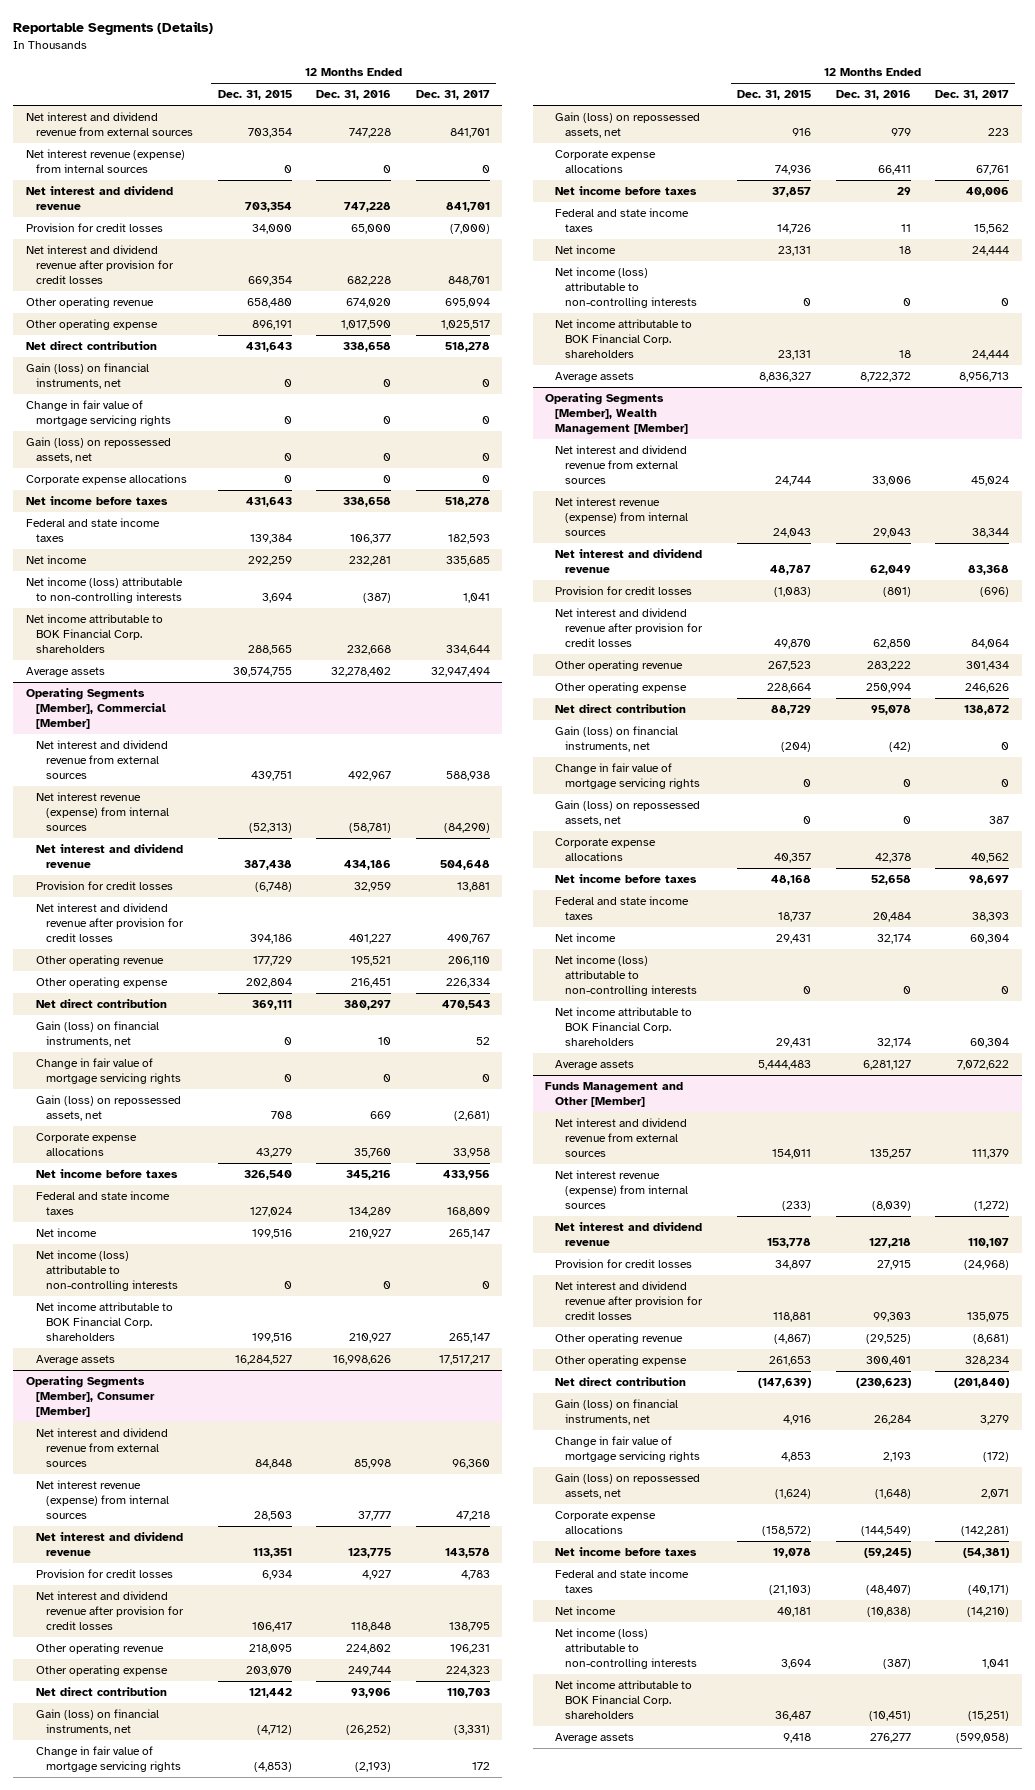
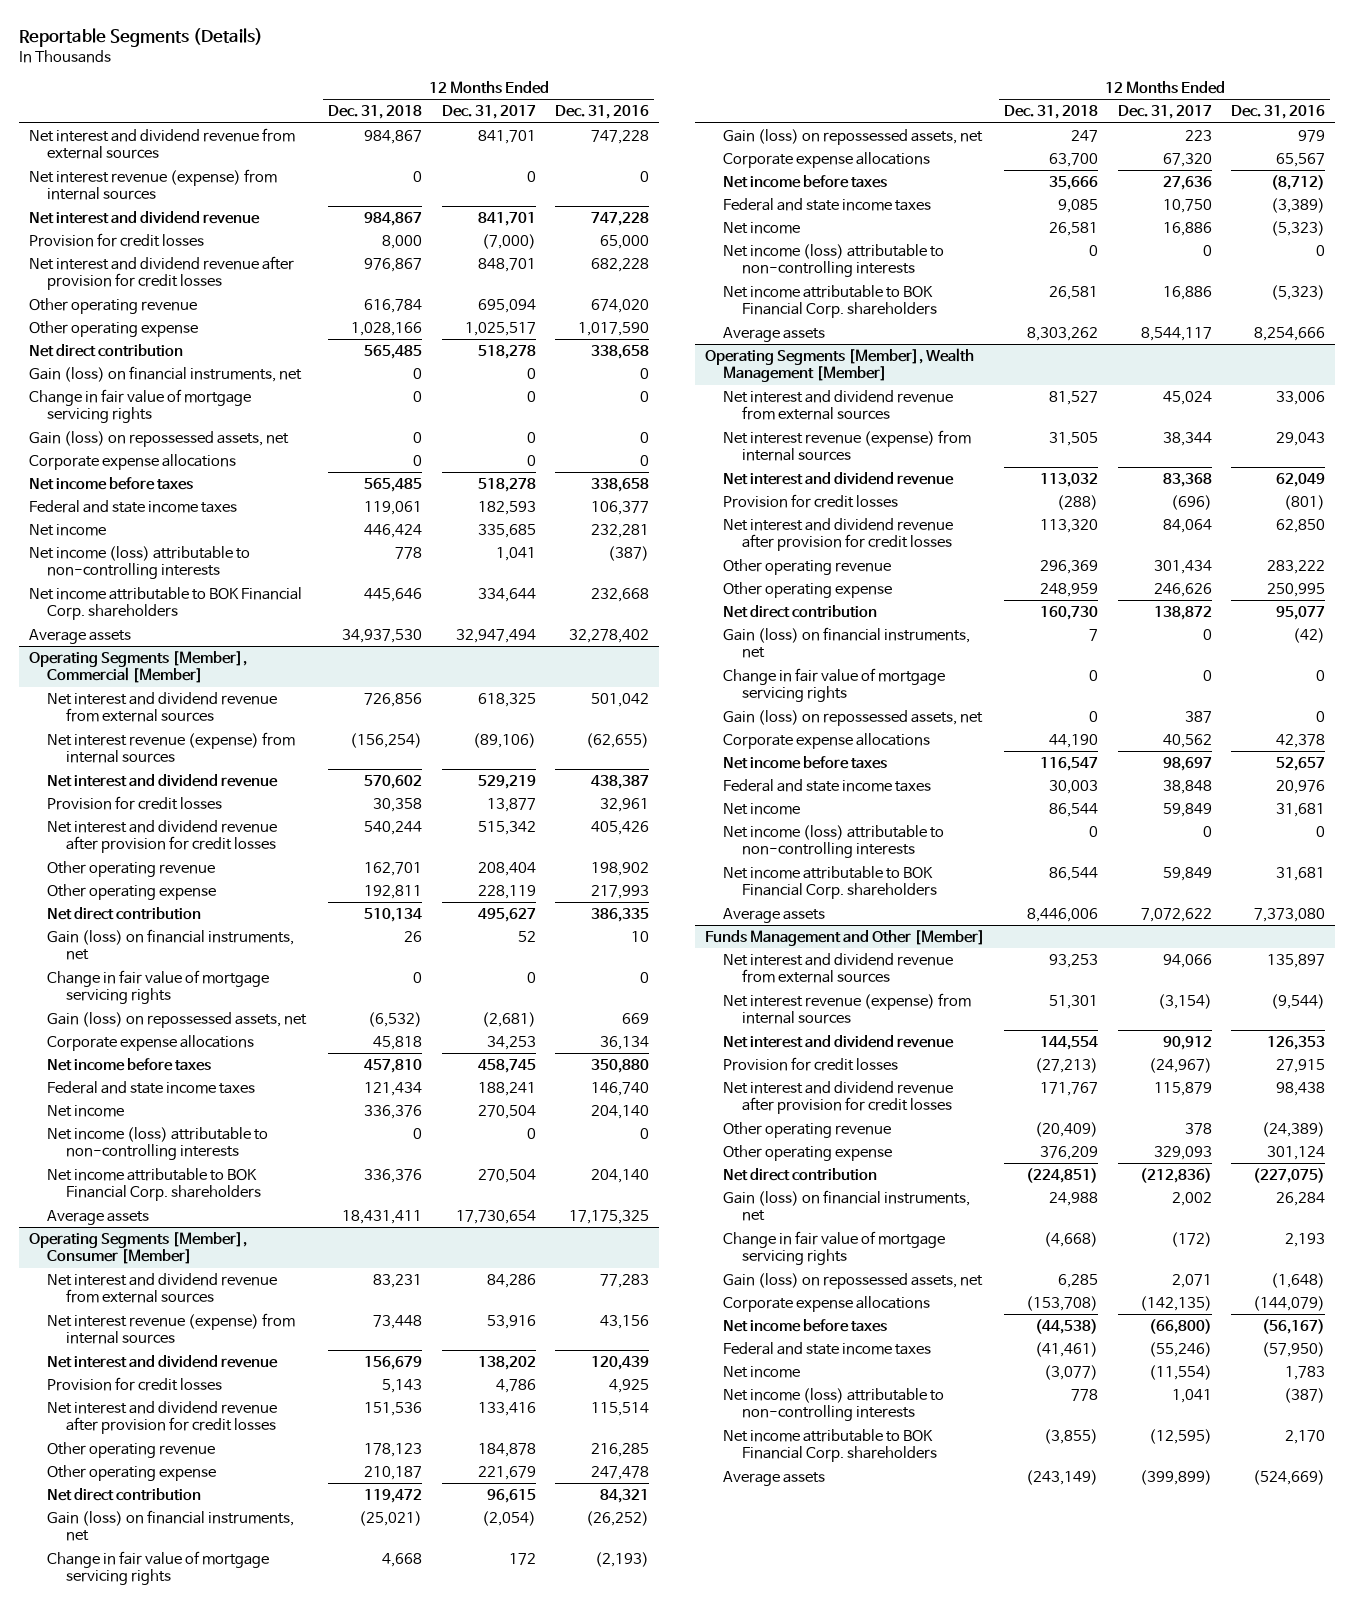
- | 12 Months Ended Dec. 31, 2015 | 12 Months Ended Dec. 31, 2016 | 12 Months Ended Dec. 31, 2017
+ | 12 Months Ended Dec. 31, 2018 | 12 Months Ended Dec. 31, 2017 | 12 Months Ended Dec. 31, 2016
@ Operating Segments [Member], Commercial [Member]
- Net interest and dividend revenue from external sources | 439,751 | 492,967 | 588,938
- Net interest revenue (expense) from internal sources | (52,313) | (58,781) | (84,290)
- Net interest and dividend revenue | 387,438 | 434,186 | 504,648
- Provision for credit losses | (6,748) | 32,959 | 13,881
- Net interest and dividend revenue after provision for credit losses | 394,186 | 401,227 | 490,767
- Other operating revenue | 177,729 | 195,521 | 206,110
- Other operating expense | 202,804 | 216,451 | 226,334
- Net direct contribution | 369,111 | 380,297 | 470,543
+ Net interest and dividend revenue from external sources | 726,856 | 618,325 | 501,042
+ Net interest revenue (expense) from internal sources | (156,254) | (89,106) | (62,655)
+ Net interest and dividend revenue | 570,602 | 529,219 | 438,387
+ Provision for credit losses | 30,358 | 13,877 | 32,961
+ Net interest and dividend revenue after provision for credit losses | 540,244 | 515,342 | 405,426
+ Other operating revenue | 162,701 | 208,404 | 198,902
+ Other operating expense | 192,811 | 228,119 | 217,993
+ Net direct contribution | 510,134 | 495,627 | 386,335
- Corporate expense allocations | 43,279 | 35,760 | 33,958
- Net income before taxes | 326,540 | 345,216 | 433,956
- Federal and state income taxes | 127,024 | 134,289 | 168,809
- Net income | 199,516 | 210,927 | 265,147
+ Corporate expense allocations | 45,818 | 34,253 | 36,134
+ Net income before taxes | 457,810 | 458,745 | 350,880
+ Federal and state income taxes | 121,434 | 188,241 | 146,740
+ Net income | 336,376 | 270,504 | 204,140
- Net income attributable to BOK Financial Corp. shareholders | 199,516 | 210,927 | 265,147
- Average assets | 16,284,527 | 16,998,626 | 17,517,217
+ Net income attributable to BOK Financial Corp. shareholders | 336,376 | 270,504 | 204,140
+ Average assets | 18,431,411 | 17,730,654 | 17,175,325
@ Operating Segments [Member], Consumer [Member]
- Net interest and dividend revenue from external sources | 84,848 | 85,998 | 96,360
- Net interest revenue (expense) from internal sources | 28,503 | 37,777 | 47,218
- Net interest and dividend revenue | 113,351 | 123,775 | 143,578
- Provision for credit losses | 6,934 | 4,927 | 4,783
- Net interest and dividend revenue after provision for credit losses | 106,417 | 118,848 | 138,795
- Other operating revenue | 218,095 | 224,802 | 196,231
- Other operating expense | 203,070 | 249,744 | 224,323
- Net direct contribution | 121,442 | 93,906 | 110,703
- Gain (loss) on financial instruments, net | (4,712) | (26,252) | (3,331)
+ Net interest and dividend revenue from external sources | 83,231 | 84,286 | 77,283
+ Net interest revenue (expense) from internal sources | 73,448 | 53,916 | 43,156
+ Net interest and dividend revenue | 156,679 | 138,202 | 120,439
+ Provision for credit losses | 5,143 | 4,786 | 4,925
+ Net interest and dividend revenue after provision for credit losses | 151,536 | 133,416 | 115,514
+ Other operating revenue | 178,123 | 184,878 | 216,285
+ Other operating expense | 210,187 | 221,679 | 247,478
+ Net direct contribution | 119,472 | 96,615 | 84,321
+ Gain (loss) on financial instruments, net | (25,021) | (2,054) | (26,252)
- Corporate expense allocations | 74,936 | 66,411 | 67,761
- Net income before taxes | 37,857 | 29 | 40,006
- Federal and state income taxes | 14,726 | 11 | 15,562
- Net income | 23,131 | 18 | 24,444
+ Corporate expense allocations | 63,700 | 67,320 | 65,567
+ Net income before taxes | 35,666 | 27,636 | (8,712)
+ Federal and state income taxes | 9,085 | 10,750 | (3,389)
+ Net income | 26,581 | 16,886 | (5,323)
- Net income attributable to BOK Financial Corp. shareholders | 23,131 | 18 | 24,444
- Average assets | 8,836,327 | 8,722,372 | 8,956,713
+ Net income attributable to BOK Financial Corp. shareholders | 26,581 | 16,886 | (5,323)
+ Average assets | 8,303,262 | 8,544,117 | 8,254,666
@ Operating Segments [Member], Wealth Management [Member]
- Other operating expense | 228,664 | 250,994 | 246,626
- Net direct contribution | 88,729 | 95,078 | 138,872
+ Other operating expense | 248,959 | 246,626 | 250,995
+ Net direct contribution | 160,730 | 138,872 | 95,077
- Net income before taxes | 48,168 | 52,658 | 98,697
- Federal and state income taxes | 18,737 | 20,484 | 38,393
- Net income | 29,431 | 32,174 | 60,304
+ Net income before taxes | 116,547 | 98,697 | 52,657
+ Federal and state income taxes | 30,003 | 38,848 | 20,976
+ Net income | 86,544 | 59,849 | 31,681
- Net income attributable to BOK Financial Corp. shareholders | 29,431 | 32,174 | 60,304
- Average assets | 5,444,483 | 6,281,127 | 7,072,622
+ Net income attributable to BOK Financial Corp. shareholders | 86,544 | 59,849 | 31,681
+ Average assets | 8,446,006 | 7,072,622 | 7,373,080
@ Funds Management and Other [Member]
- Net interest and dividend revenue from external sources | 154,011 | 135,257 | 111,379
- Net interest revenue (expense) from internal sources | (233) | (8,039) | (1,272)
- Net interest and dividend revenue | 153,778 | 127,218 | 110,107
- Provision for credit losses | 34,897 | 27,915 | (24,968)
- Net interest and dividend revenue after provision for credit losses | 118,881 | 99,303 | 135,075
- Other operating revenue | (4,867) | (29,525) | (8,681)
- Other operating expense | 261,653 | 300,401 | 328,234
- Net direct contribution | (147,639) | (230,623) | (201,840)
- Gain (loss) on financial instruments, net | 4,916 | 26,284 | 3,279
+ Net interest and dividend revenue from external sources | 93,253 | 94,066 | 135,897
+ Net interest revenue (expense) from internal sources | 51,301 | (3,154) | (9,544)
+ Net interest and dividend revenue | 144,554 | 90,912 | 126,353
+ Provision for credit losses | (27,213) | (24,967) | 27,915
+ Net interest and dividend revenue after provision for credit losses | 171,767 | 115,879 | 98,438
+ Other operating revenue | (20,409) | 378 | (24,389)
+ Other operating expense | 376,209 | 329,093 | 301,124
+ Net direct contribution | (224,851) | (212,836) | (227,075)
+ Gain (loss) on financial instruments, net | 24,988 | 2,002 | 26,284
- Corporate expense allocations | (158,572) | (144,549) | (142,281)
- Net income before taxes | 19,078 | (59,245) | (54,381)
- Federal and state income taxes | (21,103) | (48,407) | (40,171)
- Net income | 40,181 | (10,838) | (14,210)
+ Corporate expense allocations | (153,708) | (142,135) | (144,079)
+ Net income before taxes | (44,538) | (66,800) | (56,167)
+ Federal and state income taxes | (41,461) | (55,246) | (57,950)
+ Net income | (3,077) | (11,554) | 1,783
- Net income attributable to BOK Financial Corp. shareholders | 36,487 | (10,451) | (15,251)
- Average assets | 9,418 | 276,277 | (599,058)
+ Net income attributable to BOK Financial Corp. shareholders | (3,855) | (12,595) | 2,170
+ Average assets | (243,149) | (399,899) | (524,669)

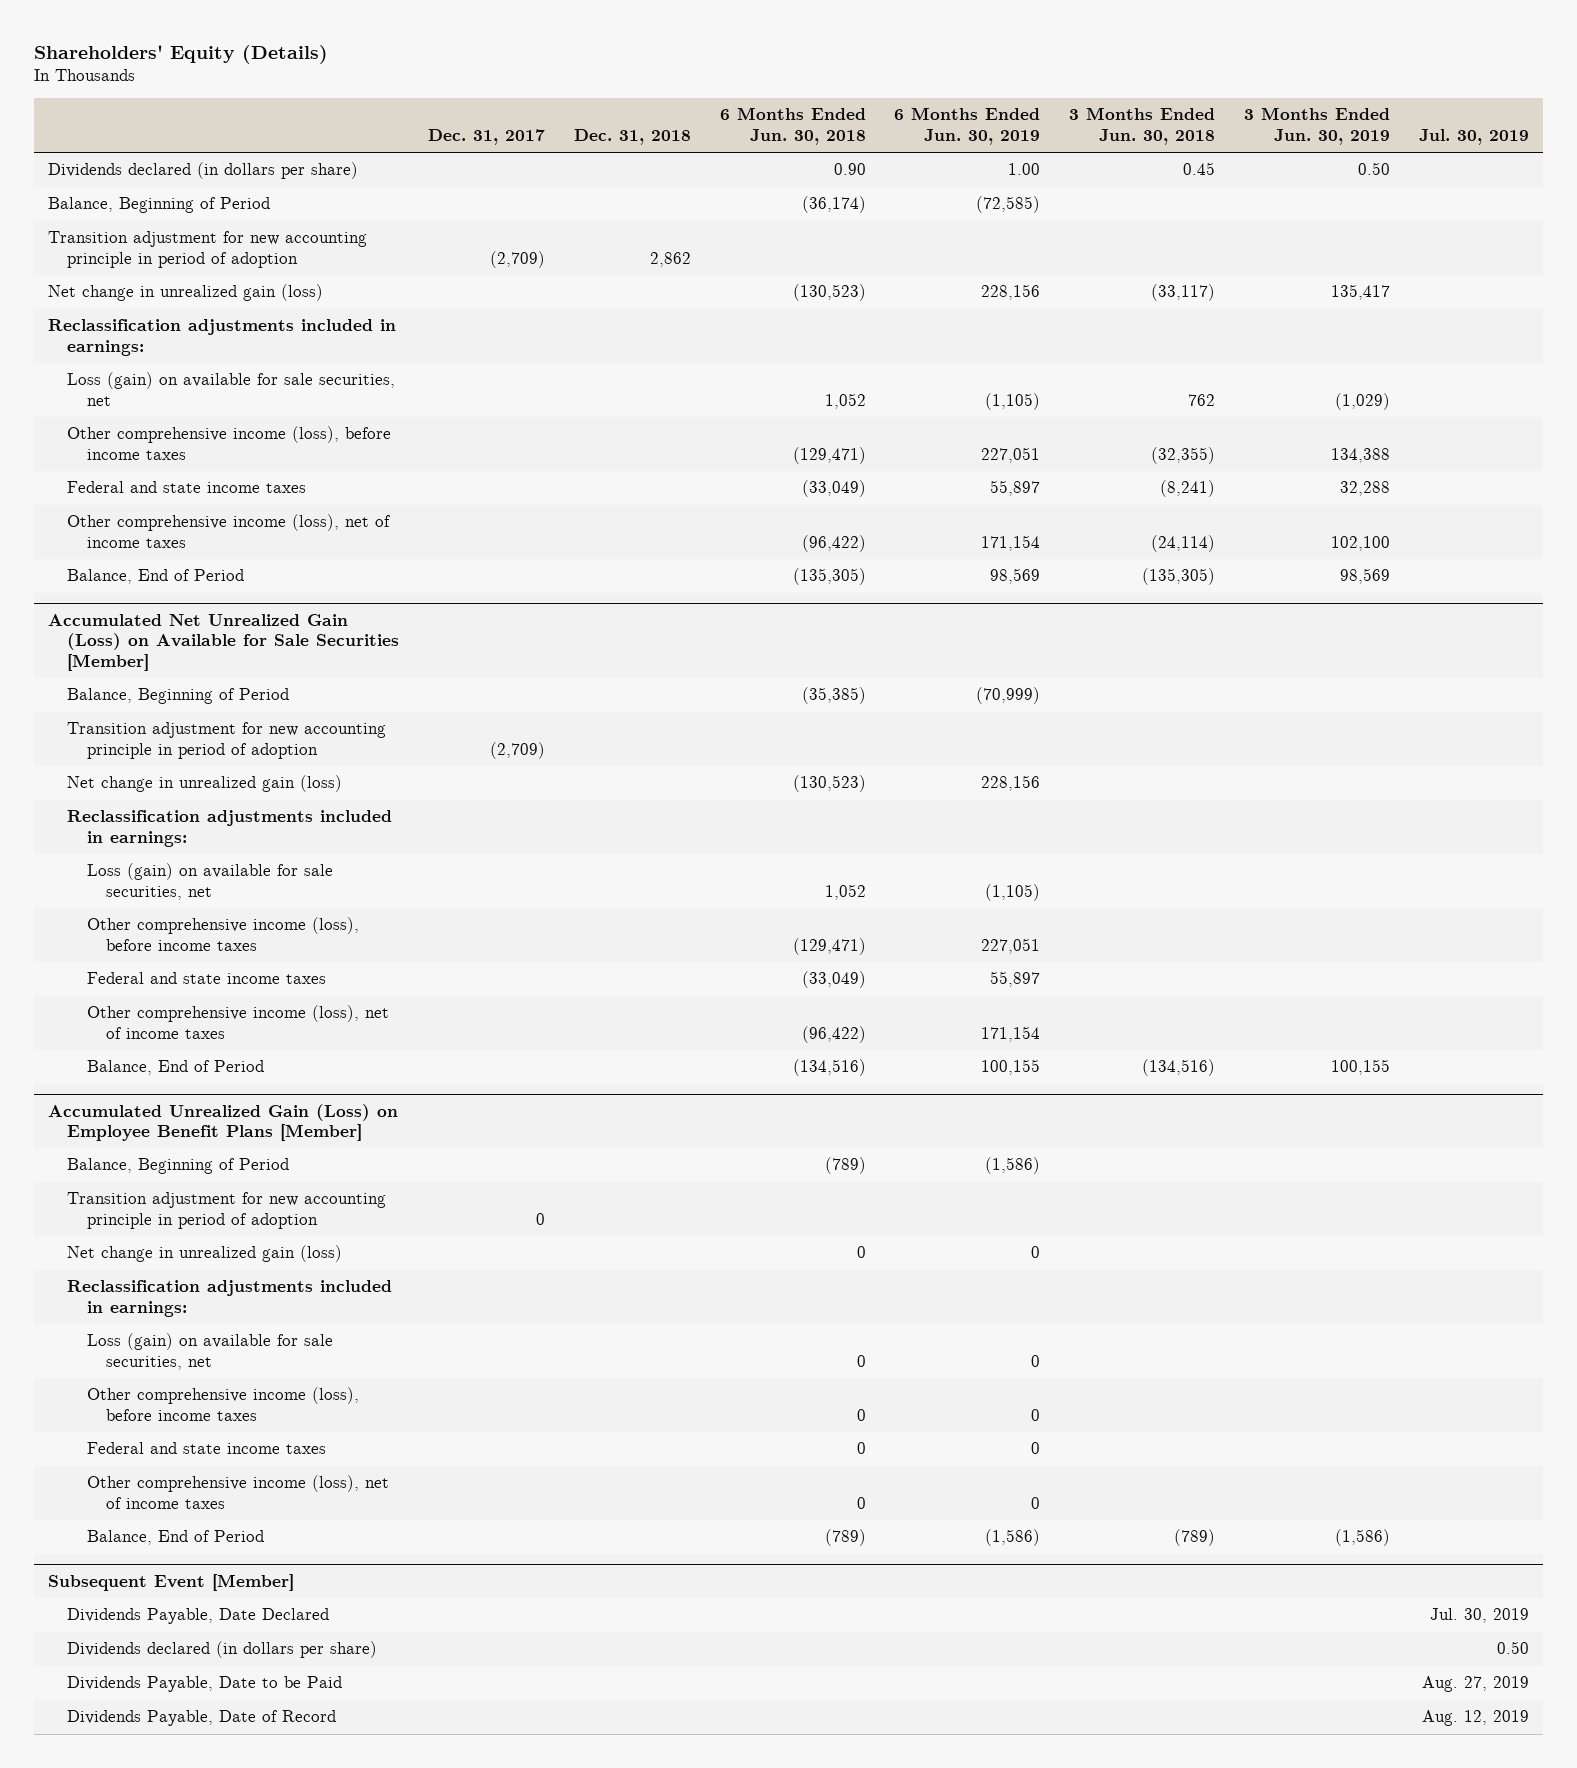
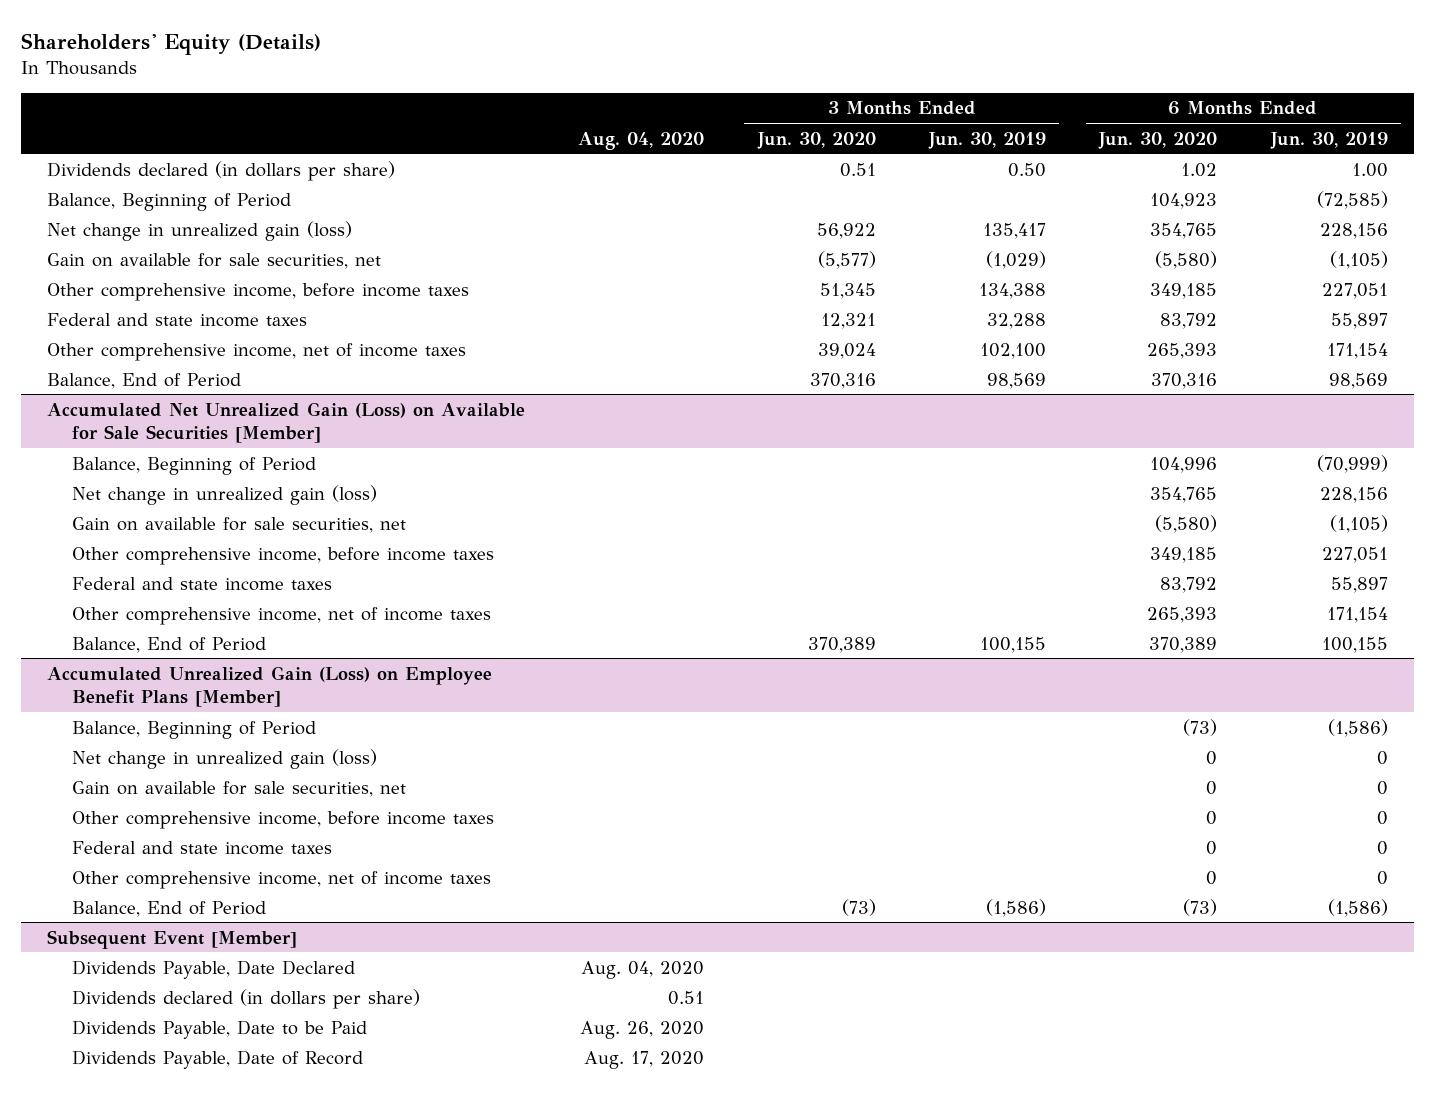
- | Dec. 31, 2017 | Dec. 31, 2018 | 6 Months Ended Jun. 30, 2018 | 6 Months Ended Jun. 30, 2019 | 3 Months Ended Jun. 30, 2018 | 3 Months Ended Jun. 30, 2019 | Jul. 30, 2019
+ | Aug. 04, 2020 | 3 Months Ended Jun. 30, 2020 | 3 Months Ended Jun. 30, 2019 | 6 Months Ended Jun. 30, 2020 | 6 Months Ended Jun. 30, 2019
- Transition adjustment for new accounting principle in period of adoption | (2,709) | 2,862 | | | | |
- Reclassification adjustments included in earnings:
- Loss (gain) on available for sale securities, net | | | 1,052 | (1,105) | 762 | (1,029) |
- Other comprehensive income (loss), before income taxes | | | (129,471) | 227,051 | (32,355) | 134,388 |
+ Gain on available for sale securities, net | | (5,577) | (1,029) | (5,580) | (1,105)
+ Other comprehensive income, before income taxes | | 51,345 | 134,388 | 349,185 | 227,051
- Other comprehensive income (loss), net of income taxes | | | (96,422) | 171,154 | (24,114) | 102,100 |
+ Other comprehensive income, net of income taxes | | 39,024 | 102,100 | 265,393 | 171,154
@ Accumulated Net Unrealized Gain (Loss) on Available for Sale Securities [Member]
- Transition adjustment for new accounting principle in period of adoption | (2,709) | | | | | |
- Reclassification adjustments included in earnings:
- Loss (gain) on available for sale securities, net | | | 1,052 | (1,105) | | |
- Other comprehensive income (loss), before income taxes | | | (129,471) | 227,051 | | |
+ Gain on available for sale securities, net | | | | (5,580) | (1,105)
+ Other comprehensive income, before income taxes | | | | 349,185 | 227,051
- Other comprehensive income (loss), net of income taxes | | | (96,422) | 171,154 | | |
+ Other comprehensive income, net of income taxes | | | | 265,393 | 171,154
@ Accumulated Unrealized Gain (Loss) on Employee Benefit Plans [Member]
- Transition adjustment for new accounting principle in period of adoption | 0 | | | | | |
- Reclassification adjustments included in earnings:
- Loss (gain) on available for sale securities, net | | | 0 | 0 | | |
- Other comprehensive income (loss), before income taxes | | | 0 | 0 | | |
+ Gain on available for sale securities, net | | | | 0 | 0
+ Other comprehensive income, before income taxes | | | | 0 | 0
- Other comprehensive income (loss), net of income taxes | | | 0 | 0 | | |
+ Other comprehensive income, net of income taxes | | | | 0 | 0

